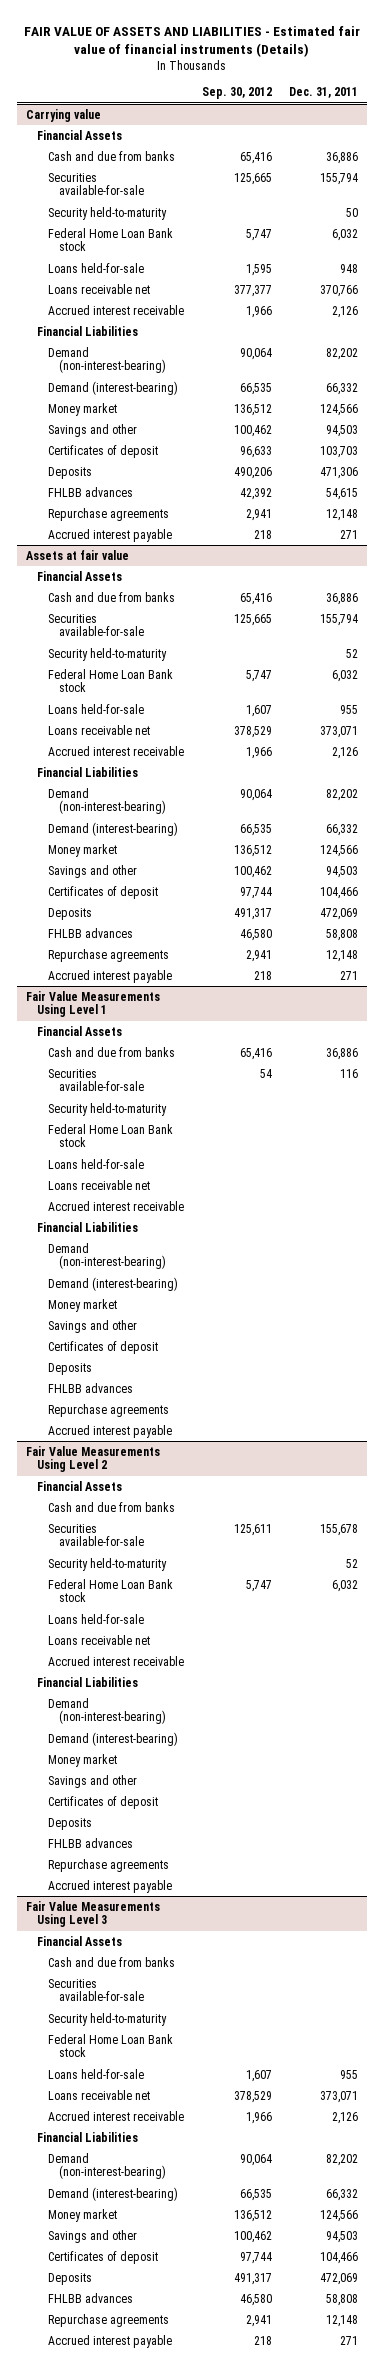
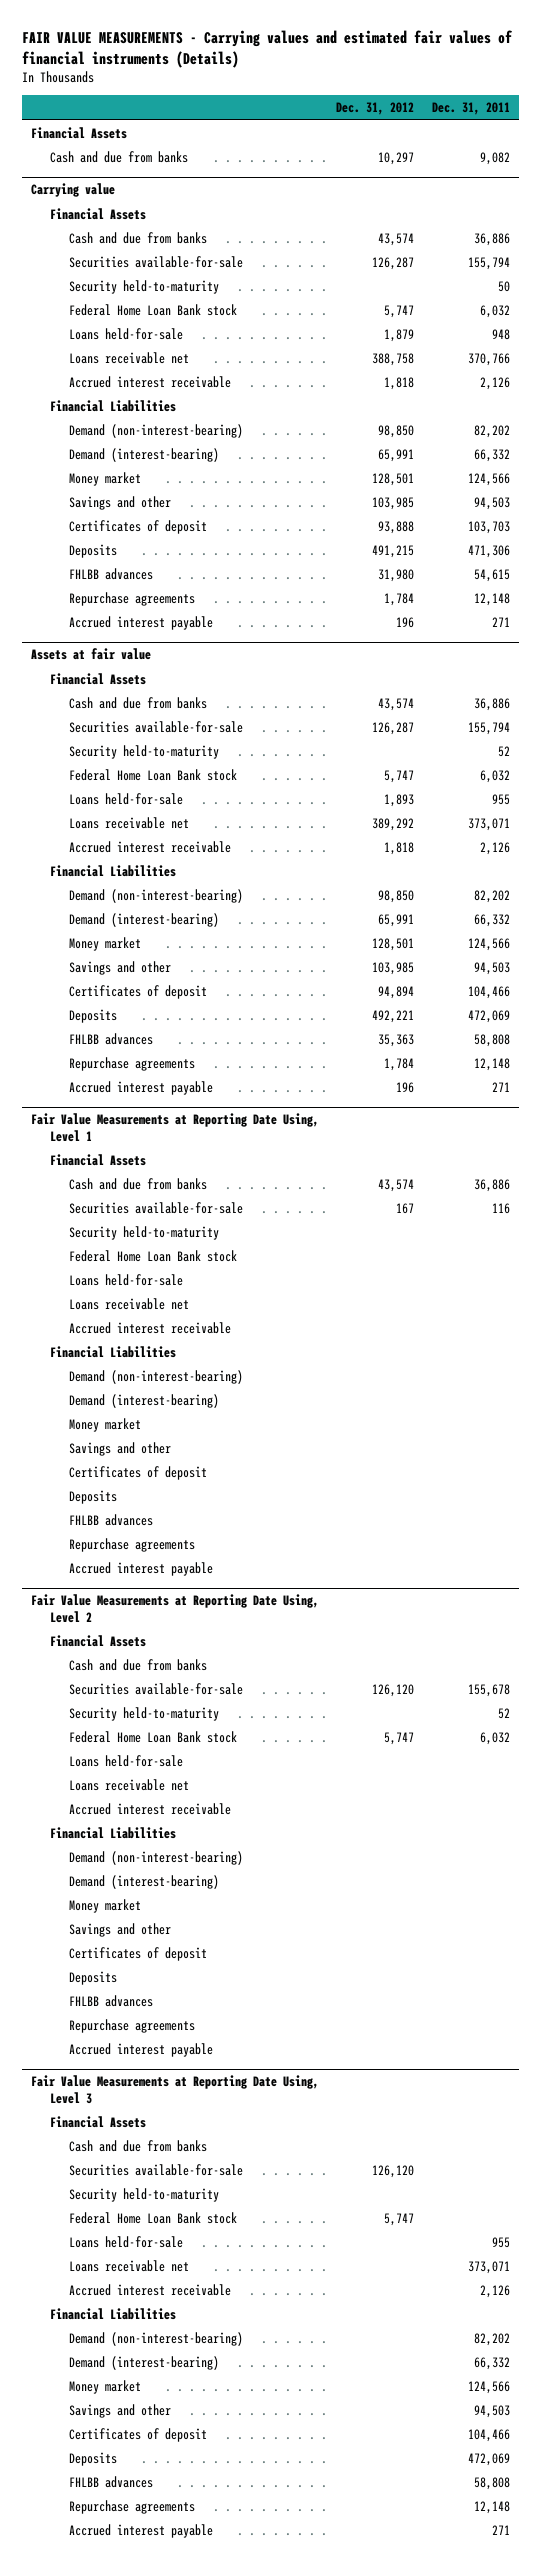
- FAIR VALUE OF ASSETS AND LIABILITIES - Estimated fair value of financial instruments (Details)
+ FAIR VALUE MEASUREMENTS - Carrying values and estimated fair values of financial instruments (Details)
- | Sep. 30, 2012 | Dec. 31, 2011
+ | Dec. 31, 2012 | Dec. 31, 2011
+ Financial Assets
+ Cash and due from banks | 10,297 | 9,082
- Fair Value Measurements Using Level 1
+ Fair Value Measurements at Reporting Date Using, Level 1
- Fair Value Measurements Using Level 2
+ Fair Value Measurements at Reporting Date Using, Level 2
- Fair Value Measurements Using Level 3
+ Fair Value Measurements at Reporting Date Using, Level 3

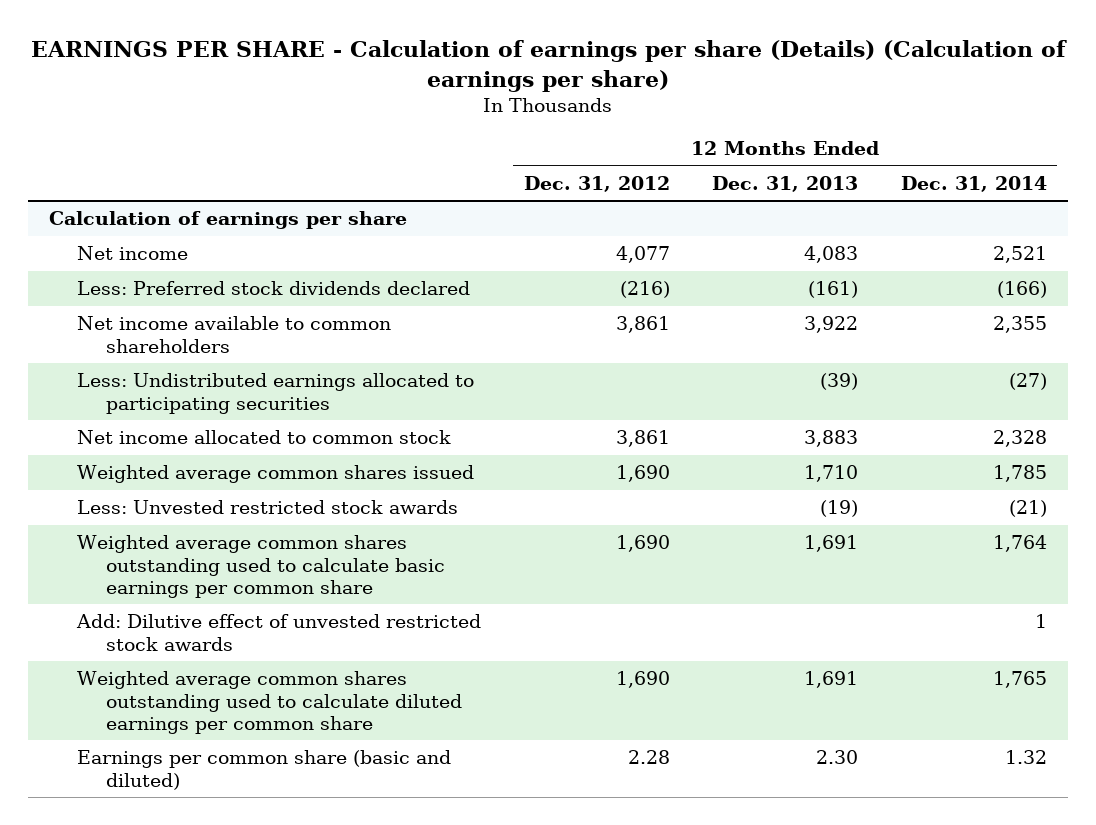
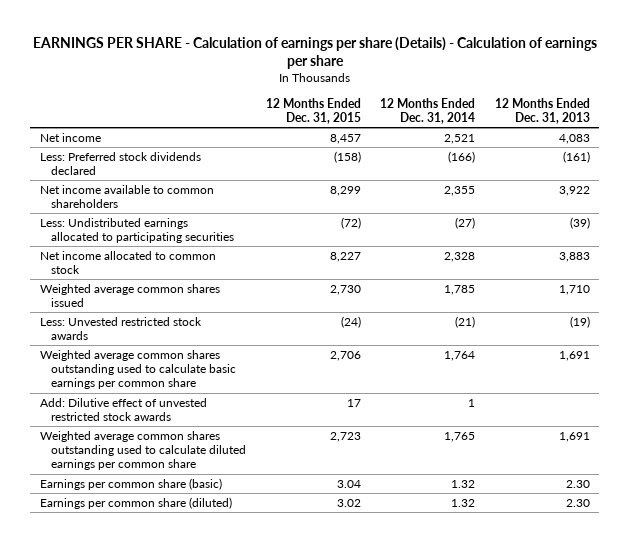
- EARNINGS PER SHARE - Calculation of earnings per share (Details) (Calculation of earnings per share)
+ EARNINGS PER SHARE - Calculation of earnings per share (Details) - Calculation of earnings per share
- | 12 Months Ended Dec. 31, 2012 | 12 Months Ended Dec. 31, 2013 | 12 Months Ended Dec. 31, 2014
+ | 12 Months Ended Dec. 31, 2015 | 12 Months Ended Dec. 31, 2014 | 12 Months Ended Dec. 31, 2013
- Calculation of earnings per share
- Earnings per common share (basic and diluted) | 2.28 | 2.30 | 1.32
+ Earnings per common share (basic) | 3.04 | 1.32 | 2.30
+ Earnings per common share (diluted) | 3.02 | 1.32 | 2.30

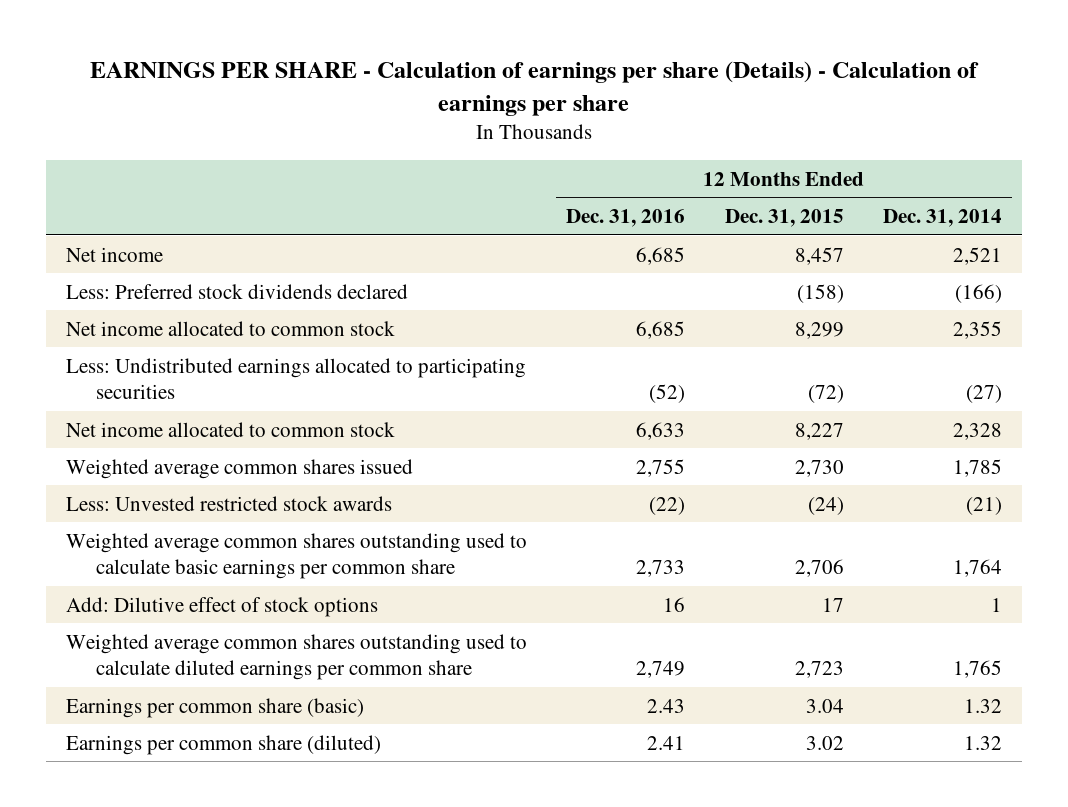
- | 12 Months Ended Dec. 31, 2015 | 12 Months Ended Dec. 31, 2014 | 12 Months Ended Dec. 31, 2013
+ | 12 Months Ended Dec. 31, 2016 | 12 Months Ended Dec. 31, 2015 | 12 Months Ended Dec. 31, 2014
- Net income available to common shareholders | 8,299 | 2,355 | 3,922
+ Net income allocated to common stock | 6,685 | 8,299 | 2,355
- Add: Dilutive effect of unvested restricted stock awards | 17 | 1 |
+ Add: Dilutive effect of stock options | 16 | 17 | 1

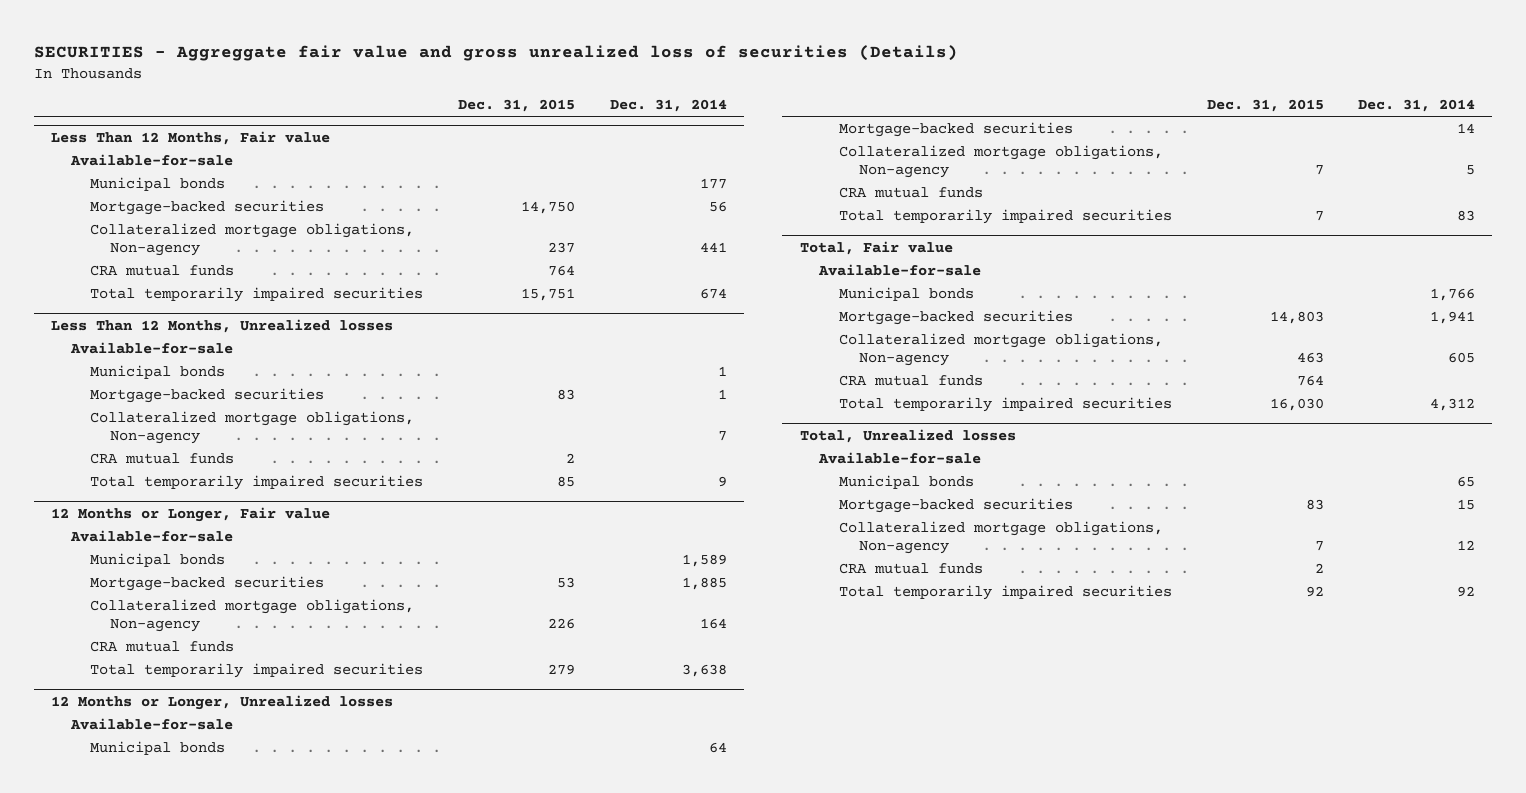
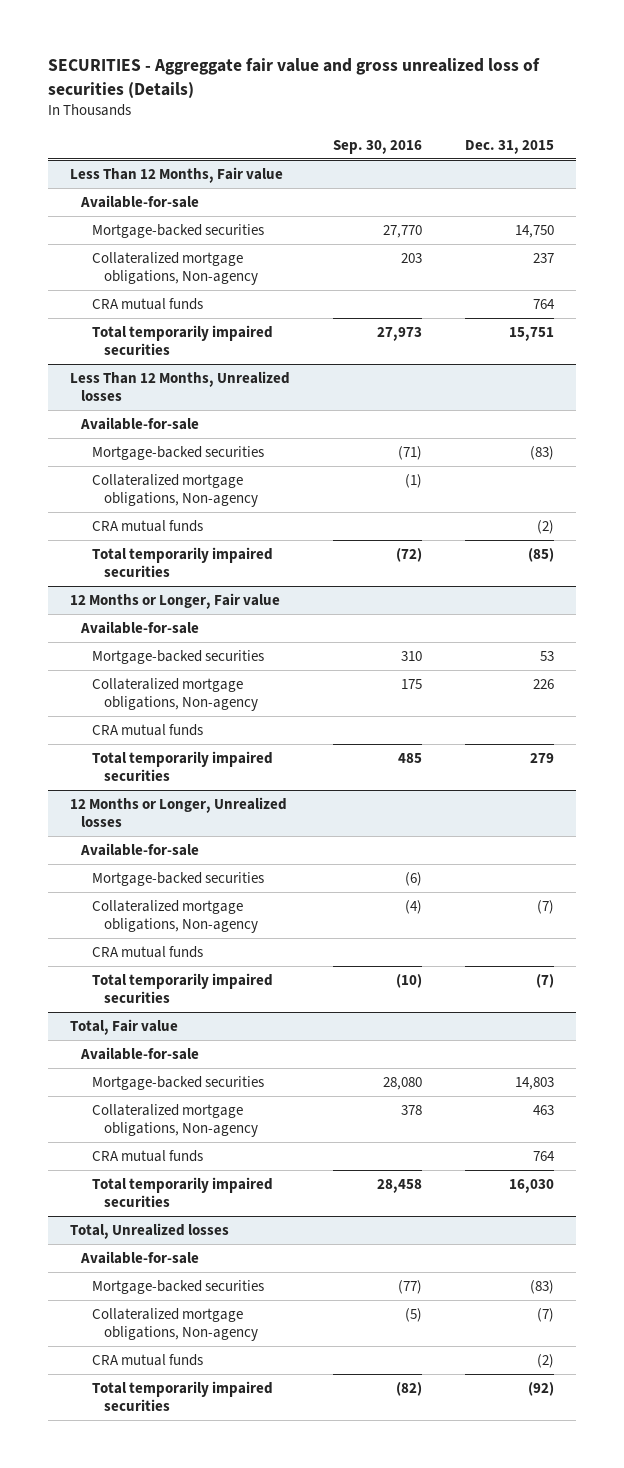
- | Dec. 31, 2015 | Dec. 31, 2014
+ | Sep. 30, 2016 | Dec. 31, 2015
@ Less Than 12 Months, Fair value
- Municipal bonds | | 177
@ Less Than 12 Months, Unrealized losses
- Municipal bonds | | 1
- Mortgage-backed securities | 83 | 1
+ Mortgage-backed securities | (71) | (83)
- CRA mutual funds | 2 |
- Total temporarily impaired securities | 85 | 9
+ CRA mutual funds | | (2)
+ Total temporarily impaired securities | (72) | (85)
@ 12 Months or Longer, Fair value
- Municipal bonds | | 1,589
@ 12 Months or Longer, Unrealized losses
- Municipal bonds | | 64
- Collateralized mortgage obligations, Non-agency | 7 | 5
+ Collateralized mortgage obligations, Non-agency | (4) | (7)
- Total temporarily impaired securities | 7 | 83
+ Total temporarily impaired securities | (10) | (7)
@ Total, Fair value
- Municipal bonds | | 1,766
@ Total, Unrealized losses
- Municipal bonds | | 65
- Mortgage-backed securities | 83 | 15
- Collateralized mortgage obligations, Non-agency | 7 | 12
- CRA mutual funds | 2 |
- Total temporarily impaired securities | 92 | 92
+ Mortgage-backed securities | (77) | (83)
+ Collateralized mortgage obligations, Non-agency | (5) | (7)
+ CRA mutual funds | | (2)
+ Total temporarily impaired securities | (82) | (92)

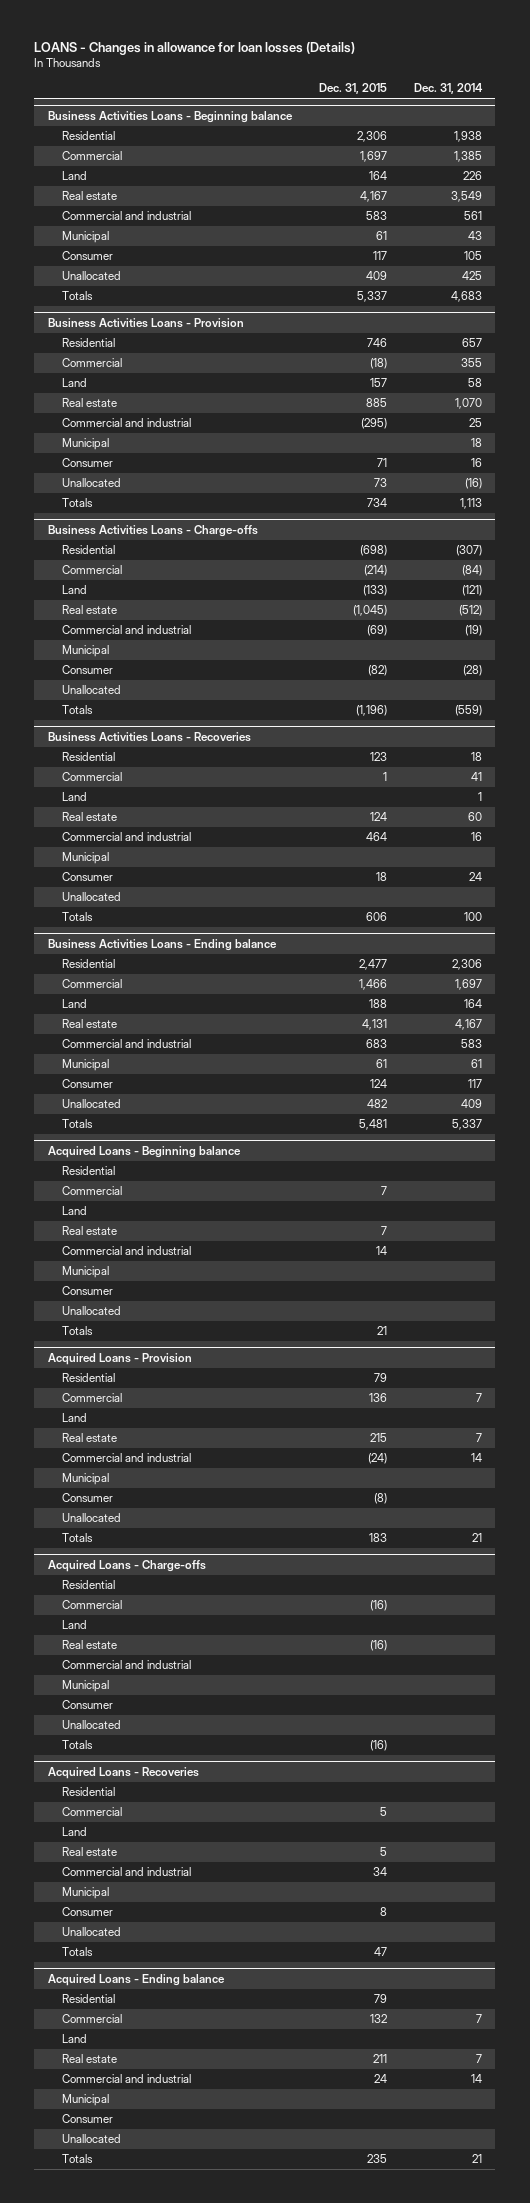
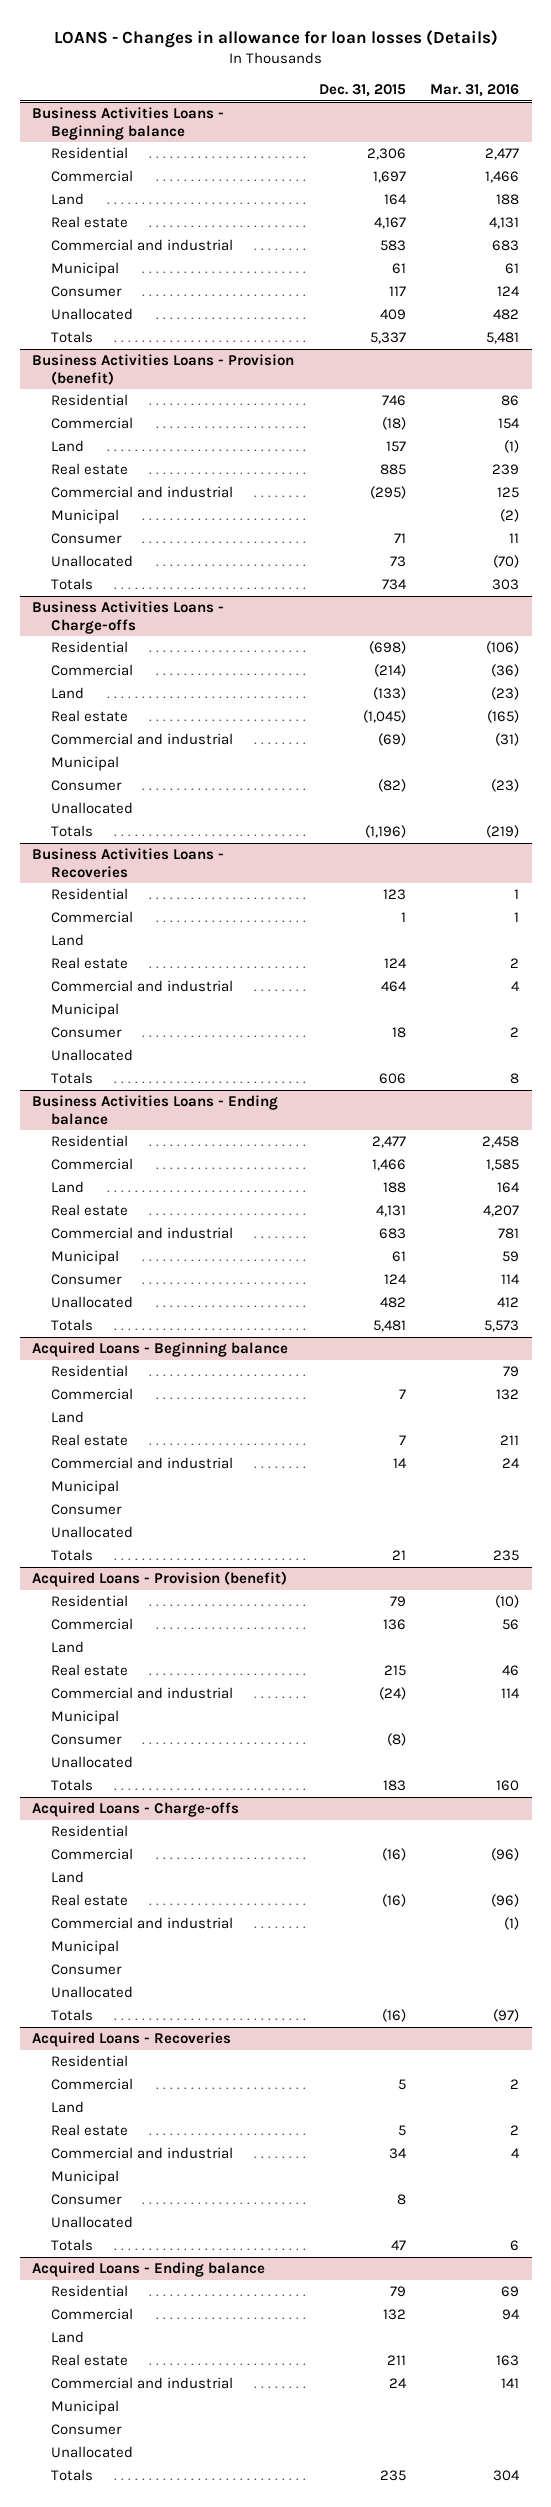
- | Dec. 31, 2015 | Dec. 31, 2014
+ | Dec. 31, 2015 | Mar. 31, 2016
- Business Activities Loans - Provision
+ Business Activities Loans - Provision (benefit)
- Acquired Loans - Provision
+ Acquired Loans - Provision (benefit)

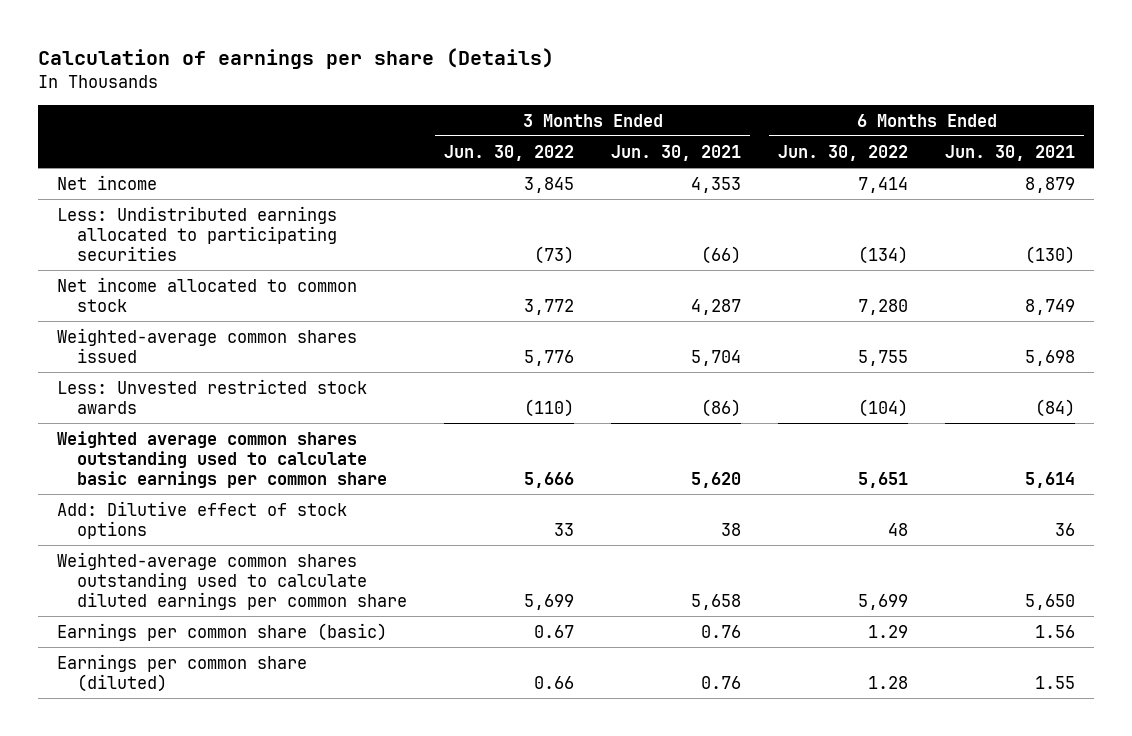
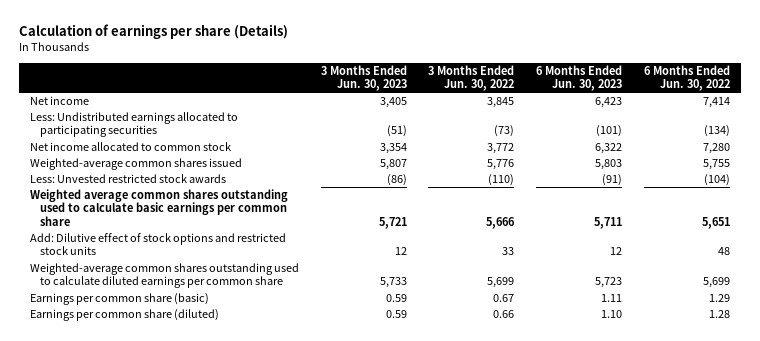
- | 3 Months Ended Jun. 30, 2022 | 3 Months Ended Jun. 30, 2021 | 6 Months Ended Jun. 30, 2022 | 6 Months Ended Jun. 30, 2021
+ | 3 Months Ended Jun. 30, 2023 | 3 Months Ended Jun. 30, 2022 | 6 Months Ended Jun. 30, 2023 | 6 Months Ended Jun. 30, 2022
- Add: Dilutive effect of stock options | 33 | 38 | 48 | 36
+ Add: Dilutive effect of stock options and restricted stock units | 12 | 33 | 12 | 48

